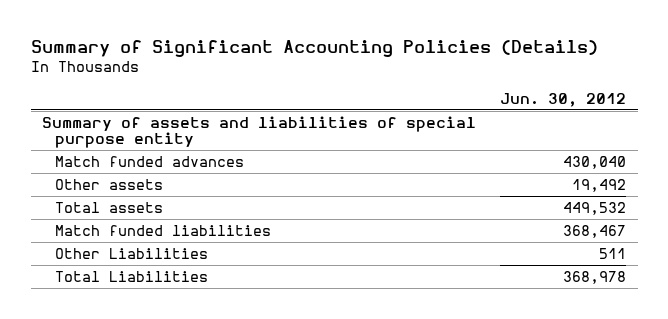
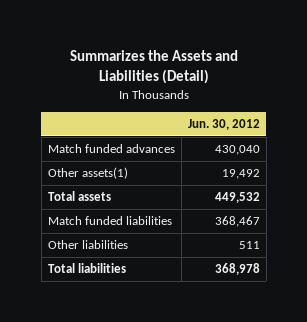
- Summary of Significant Accounting Policies (Details)
+ Summarizes the Assets and Liabilities (Detail)
- Summary of assets and liabilities of special purpose entity
- Other assets | 19,492
+ Other assets(1) | 19,492
- Other Liabilities | 511
- Total Liabilities | 368,978
+ Other liabilities | 511
+ Total liabilities | 368,978

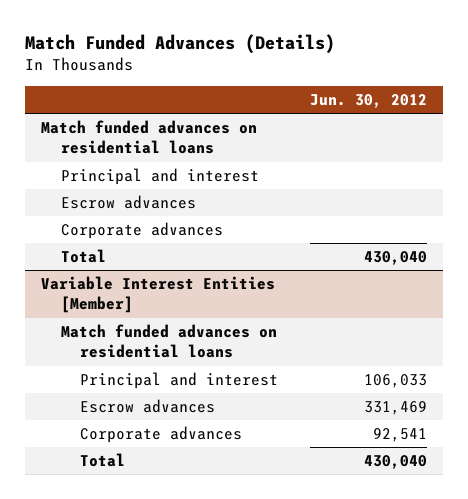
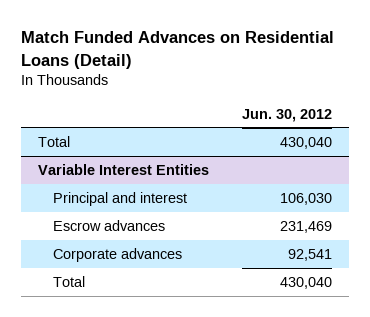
- Match Funded Advances (Details)
+ Match Funded Advances on Residential Loans (Detail)
- Match funded advances on residential loans
- Principal and interest
- Escrow advances
- Corporate advances
- Variable Interest Entities [Member]
- Match funded advances on residential loans
- Principal and interest | 106,033
- Escrow advances | 331,469
+ Variable Interest Entities
+ Principal and interest | 106,030
+ Escrow advances | 231,469

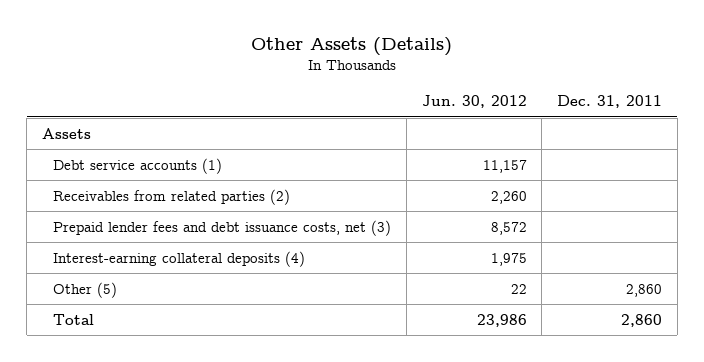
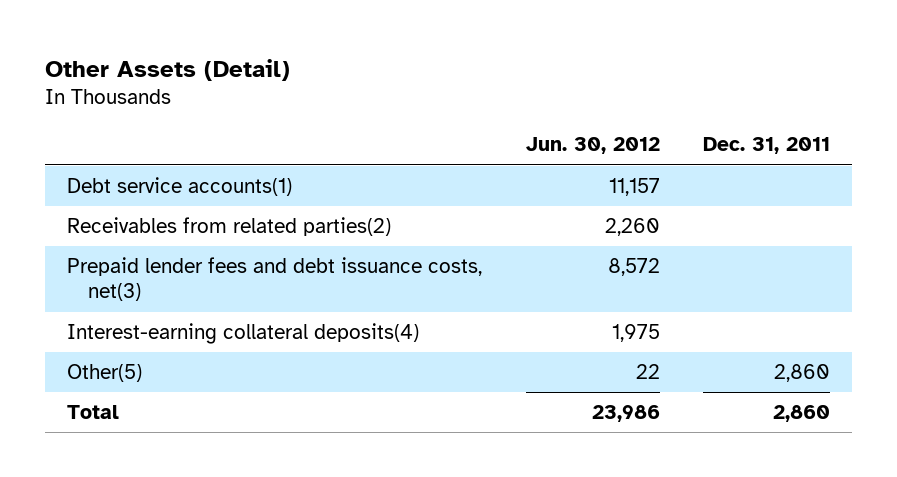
- Other Assets (Details)
+ Other Assets (Detail)
- Assets
- Debt service accounts (1) | 11,157 |
- Receivables from related parties (2) | 2,260 |
- Prepaid lender fees and debt issuance costs, net (3) | 8,572 |
- Interest-earning collateral deposits (4) | 1,975 |
- Other (5) | 22 | 2,860
+ Debt service accounts(1) | 11,157 |
+ Receivables from related parties(2) | 2,260 |
+ Prepaid lender fees and debt issuance costs, net(3) | 8,572 |
+ Interest-earning collateral deposits(4) | 1,975 |
+ Other(5) | 22 | 2,860

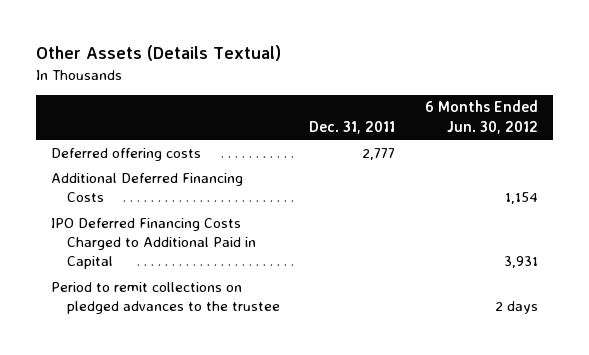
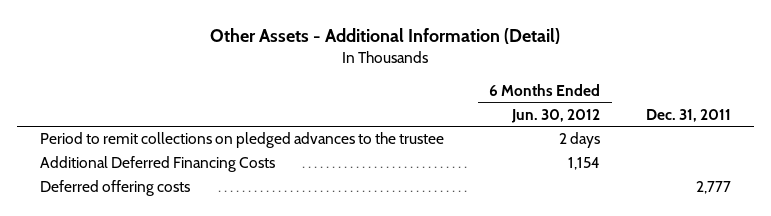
- Other Assets (Details Textual)
+ Other Assets - Additional Information (Detail)
- | Dec. 31, 2011 | 6 Months Ended Jun. 30, 2012
+ | 6 Months Ended Jun. 30, 2012 | Dec. 31, 2011
- IPO Deferred Financing Costs Charged to Additional Paid in Capital | | 3,931
moved down: Additional Deferred Financing Costs | 1,154 |
moved down: Deferred offering costs | | 2,777

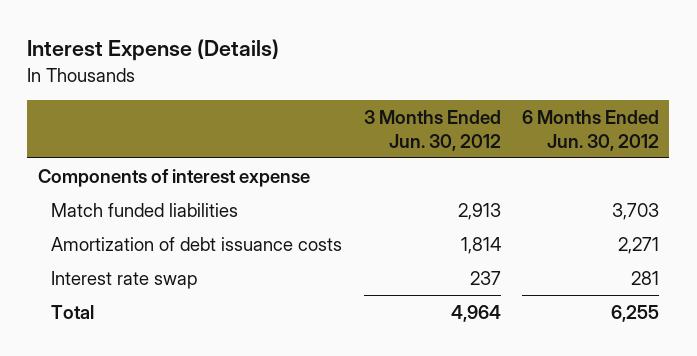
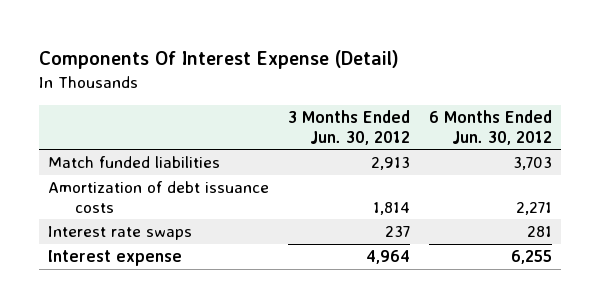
- Interest Expense (Details)
+ Components Of Interest Expense (Detail)
- Components of interest expense
- Interest rate swap | 237 | 281
- Total | 4,964 | 6,255
+ Interest rate swaps | 237 | 281
+ Interest expense | 4,964 | 6,255

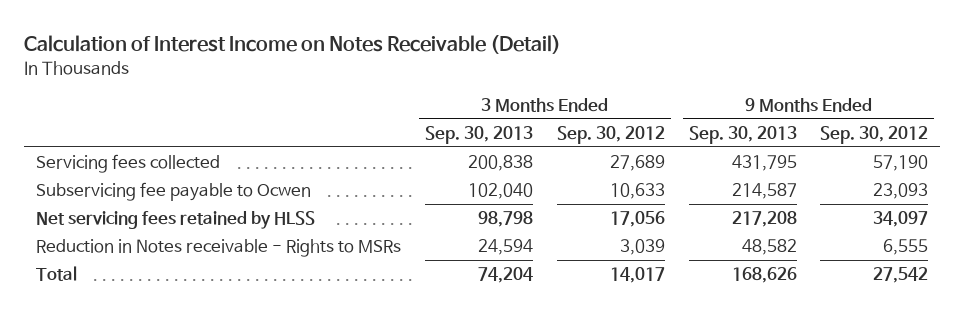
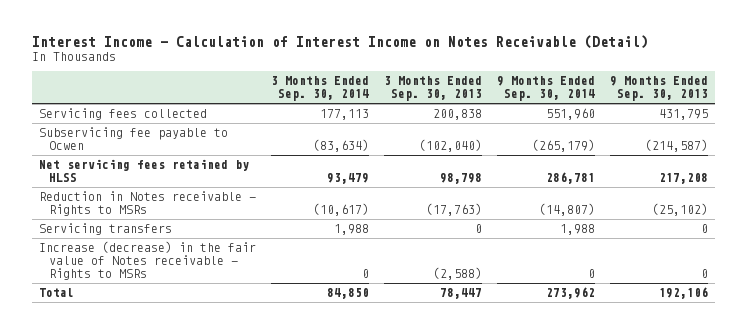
- Calculation of Interest Income on Notes Receivable (Detail)
+ Interest Income - Calculation of Interest Income on Notes Receivable (Detail)
- | 3 Months Ended Sep. 30, 2013 | 3 Months Ended Sep. 30, 2012 | 9 Months Ended Sep. 30, 2013 | 9 Months Ended Sep. 30, 2012
+ | 3 Months Ended Sep. 30, 2014 | 3 Months Ended Sep. 30, 2013 | 9 Months Ended Sep. 30, 2014 | 9 Months Ended Sep. 30, 2013
- Subservicing fee payable to Ocwen | 102,040 | 10,633 | 214,587 | 23,093
+ Subservicing fee payable to Ocwen | (83,634) | (102,040) | (265,179) | (214,587)
- Reduction in Notes receivable - Rights to MSRs | 24,594 | 3,039 | 48,582 | 6,555
- Total | 74,204 | 14,017 | 168,626 | 27,542
+ Reduction in Notes receivable - Rights to MSRs | (10,617) | (17,763) | (14,807) | (25,102)
+ Servicing transfers | 1,988 | 0 | 1,988 | 0
+ Increase (decrease) in the fair value of Notes receivable - Rights to MSRs | 0 | (2,588) | 0 | 0
+ Total | 84,850 | 78,447 | 273,962 | 192,106

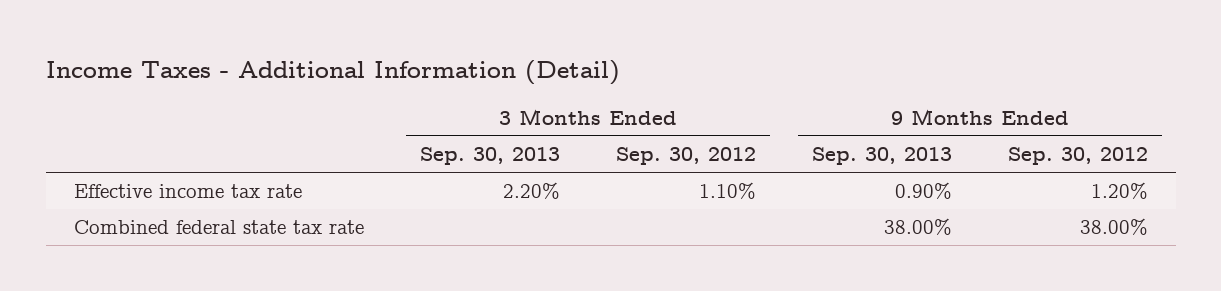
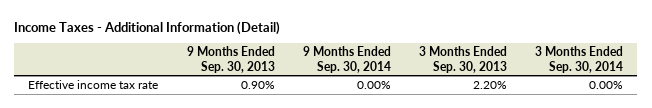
- | 3 Months Ended Sep. 30, 2013 | 3 Months Ended Sep. 30, 2012 | 9 Months Ended Sep. 30, 2013 | 9 Months Ended Sep. 30, 2012
+ | 9 Months Ended Sep. 30, 2013 | 9 Months Ended Sep. 30, 2014 | 3 Months Ended Sep. 30, 2013 | 3 Months Ended Sep. 30, 2014
- Combined federal state tax rate | | | 38.00% | 38.00%

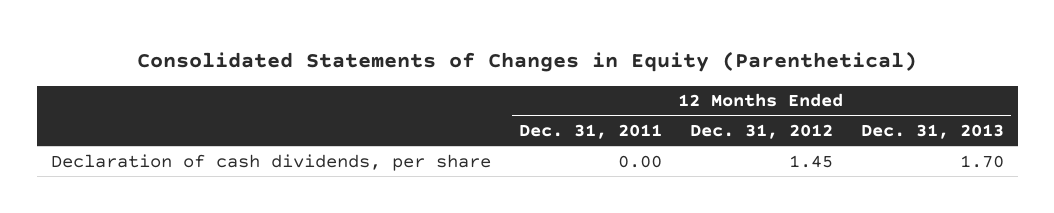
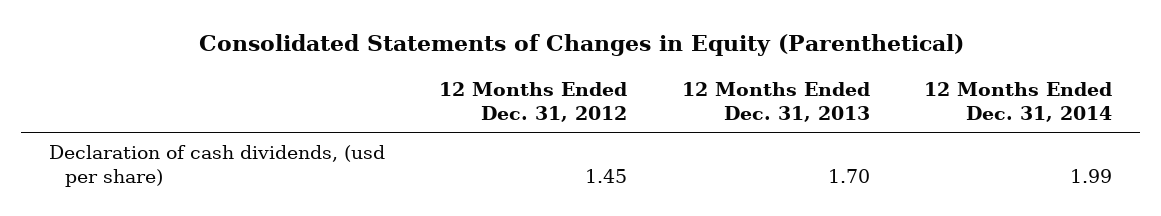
- | 12 Months Ended Dec. 31, 2011 | 12 Months Ended Dec. 31, 2012 | 12 Months Ended Dec. 31, 2013
+ | 12 Months Ended Dec. 31, 2012 | 12 Months Ended Dec. 31, 2013 | 12 Months Ended Dec. 31, 2014
- Declaration of cash dividends, per share | 0.00 | 1.45 | 1.70
+ Declaration of cash dividends, (usd per share) | 1.45 | 1.70 | 1.99

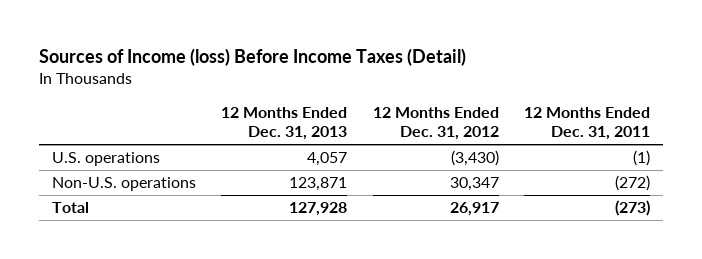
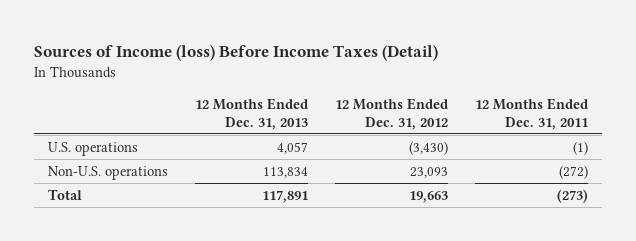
- Non-U.S. operations | 123,871 | 30,347 | (272)
- Total | 127,928 | 26,917 | (273)
+ Non-U.S. operations | 113,834 | 23,093 | (272)
+ Total | 117,891 | 19,663 | (273)

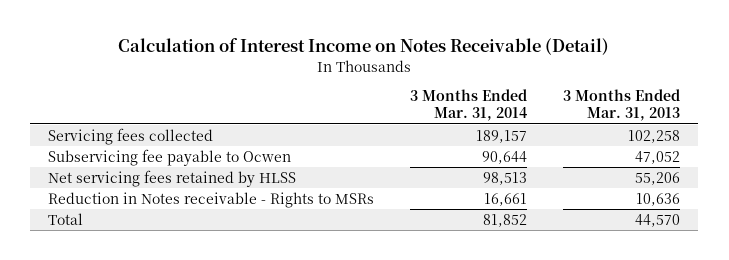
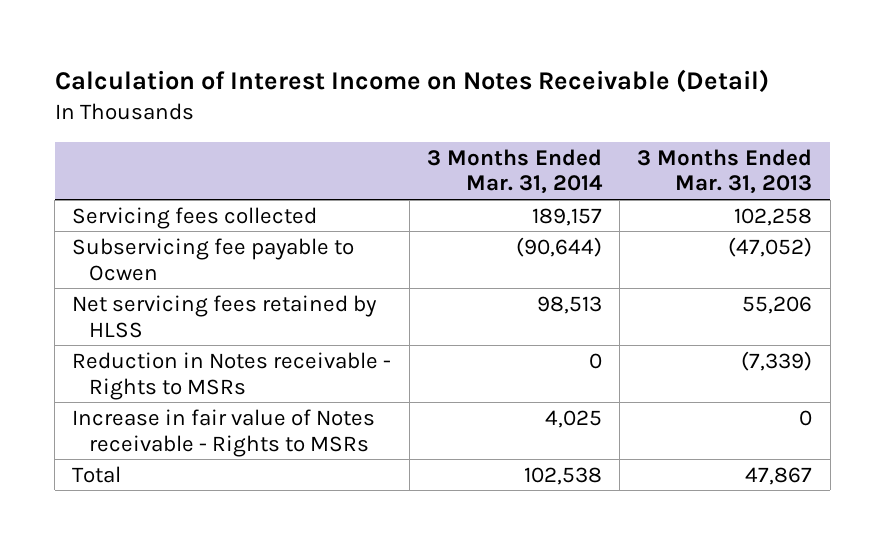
- Subservicing fee payable to Ocwen | 90,644 | 47,052
+ Subservicing fee payable to Ocwen | (90,644) | (47,052)
- Reduction in Notes receivable - Rights to MSRs | 16,661 | 10,636
- Total | 81,852 | 44,570
+ Reduction in Notes receivable - Rights to MSRs | 0 | (7,339)
+ Increase in fair value of Notes receivable - Rights to MSRs | 4,025 | 0
+ Total | 102,538 | 47,867

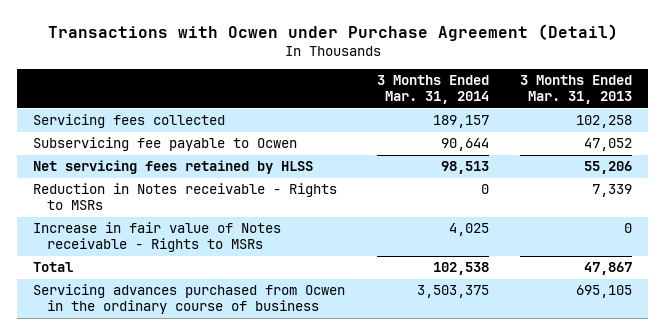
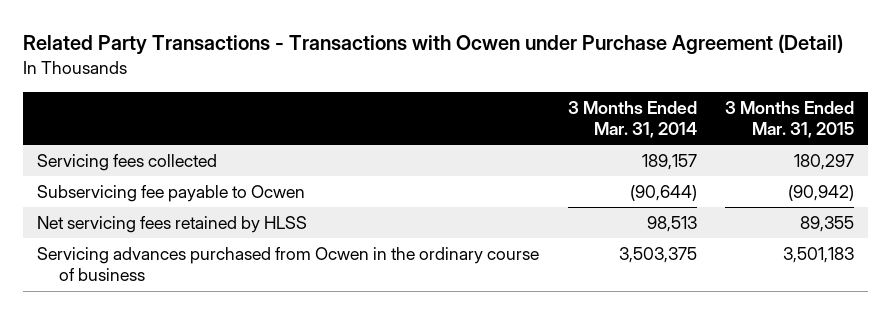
- Transactions with Ocwen under Purchase Agreement (Detail)
+ Related Party Transactions - Transactions with Ocwen under Purchase Agreement (Detail)
- | 3 Months Ended Mar. 31, 2014 | 3 Months Ended Mar. 31, 2013
+ | 3 Months Ended Mar. 31, 2014 | 3 Months Ended Mar. 31, 2015
- Subservicing fee payable to Ocwen | 90,644 | 47,052
+ Subservicing fee payable to Ocwen | (90,644) | (90,942)
- Reduction in Notes receivable - Rights to MSRs | 0 | 7,339
- Increase in fair value of Notes receivable - Rights to MSRs | 4,025 | 0
- Total | 102,538 | 47,867

